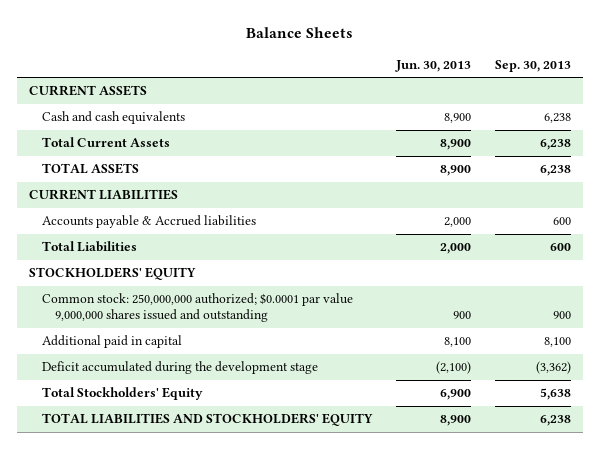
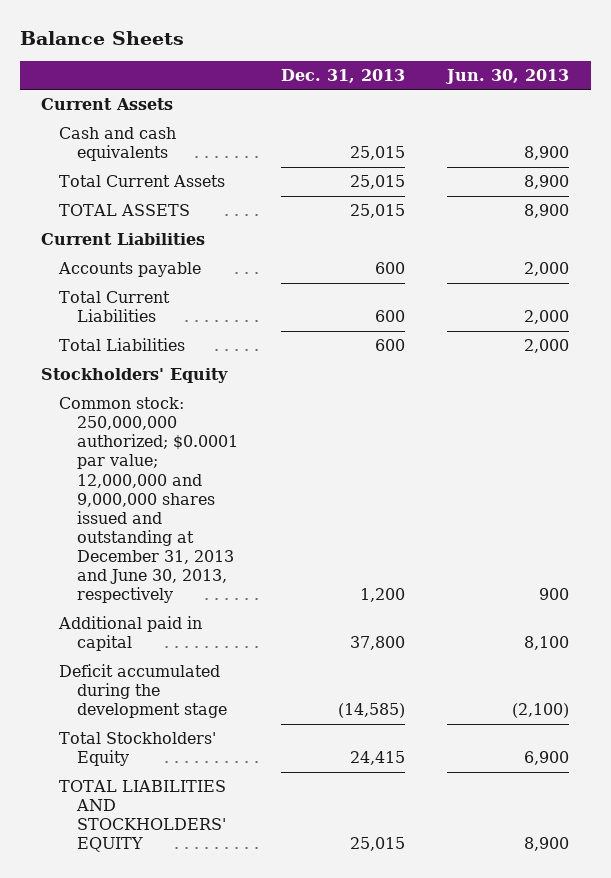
- | Jun. 30, 2013 | Sep. 30, 2013
+ | Dec. 31, 2013 | Jun. 30, 2013
- CURRENT ASSETS
+ Current Assets
- CURRENT LIABILITIES
- Accounts payable & Accrued liabilities | 2,000 | 600
+ Current Liabilities
+ Accounts payable | 600 | 2,000
+ Total Current Liabilities | 600 | 2,000
- STOCKHOLDERS' EQUITY
- Common stock: 250,000,000 authorized; $0.0001 par value 9,000,000 shares issued and outstanding | 900 | 900
+ Stockholders' Equity
+ Common stock: 250,000,000 authorized; $0.0001 par value; 12,000,000 and 9,000,000 shares issued and outstanding at December 31, 2013 and June 30, 2013, respectively | 1,200 | 900

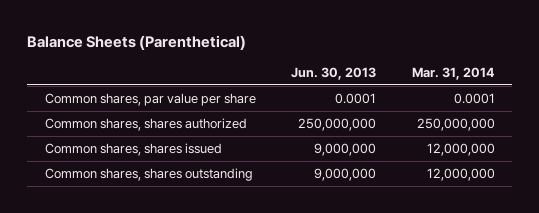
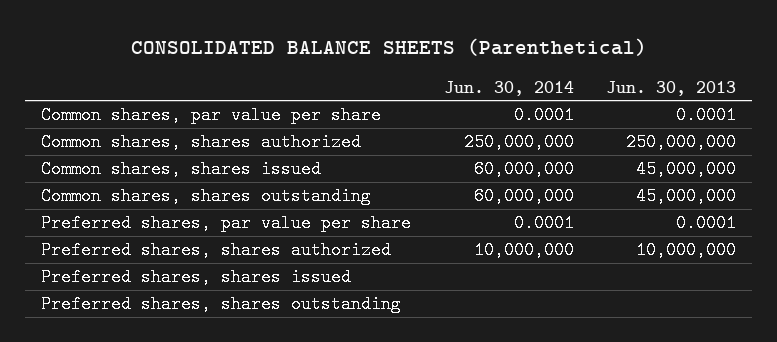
- Balance Sheets (Parenthetical)
+ CONSOLIDATED BALANCE SHEETS (Parenthetical)
- | Jun. 30, 2013 | Mar. 31, 2014
+ | Jun. 30, 2014 | Jun. 30, 2013
- Common shares, shares issued | 9,000,000 | 12,000,000
- Common shares, shares outstanding | 9,000,000 | 12,000,000
+ Common shares, shares issued | 60,000,000 | 45,000,000
+ Common shares, shares outstanding | 60,000,000 | 45,000,000
+ Preferred shares, par value per share | 0.0001 | 0.0001
+ Preferred shares, shares authorized | 10,000,000 | 10,000,000
+ Preferred shares, shares issued
+ Preferred shares, shares outstanding

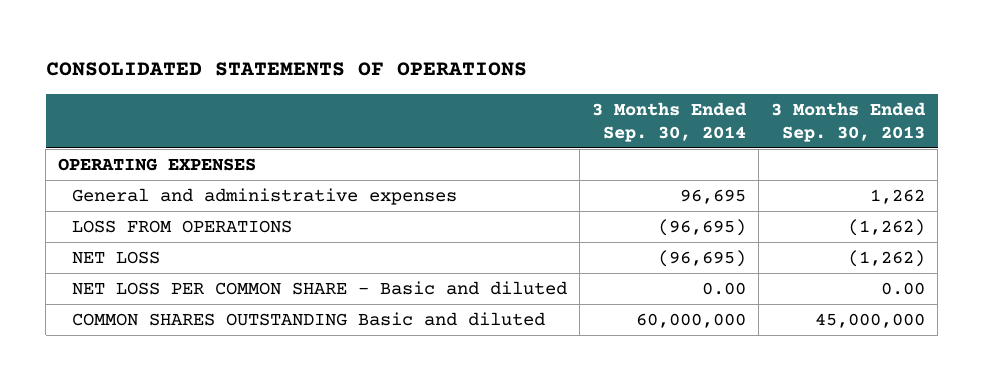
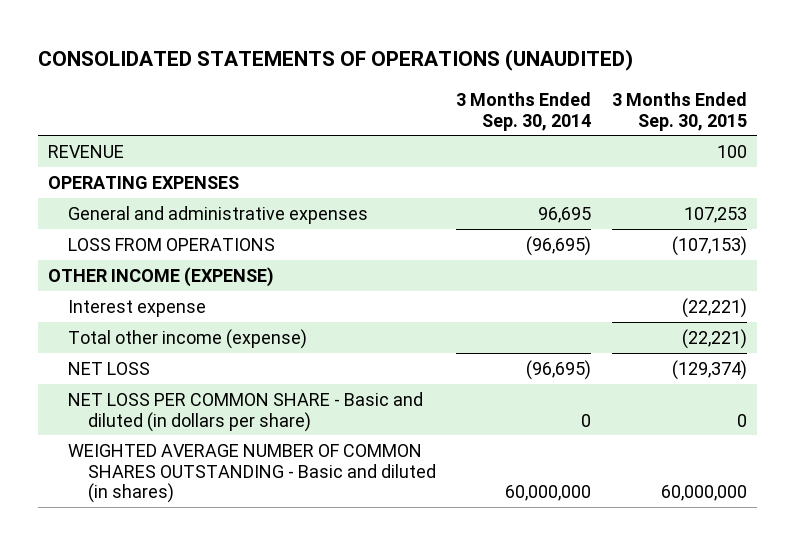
- CONSOLIDATED STATEMENTS OF OPERATIONS
+ CONSOLIDATED STATEMENTS OF OPERATIONS (UNAUDITED)
- | 3 Months Ended Sep. 30, 2014 | 3 Months Ended Sep. 30, 2013
+ | 3 Months Ended Sep. 30, 2014 | 3 Months Ended Sep. 30, 2015
+ REVENUE | | 100
+ OTHER INCOME (EXPENSE)
+ Interest expense | | (22,221)
+ Total other income (expense) | | (22,221)
- NET LOSS PER COMMON SHARE - Basic and diluted | 0.00 | 0.00
- COMMON SHARES OUTSTANDING Basic and diluted | 60,000,000 | 45,000,000
+ NET LOSS PER COMMON SHARE - Basic and diluted (in dollars per share) | 0 | 0
+ WEIGHTED AVERAGE NUMBER OF COMMON SHARES OUTSTANDING - Basic and diluted (in shares) | 60,000,000 | 60,000,000

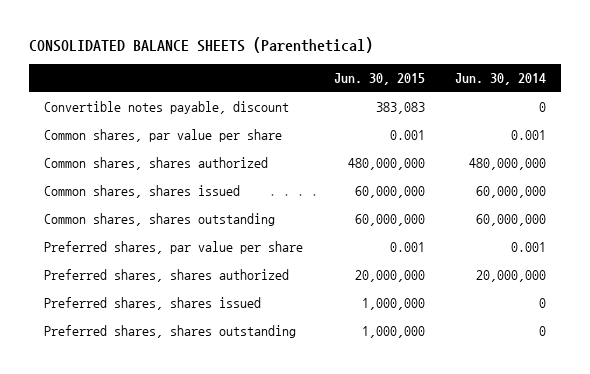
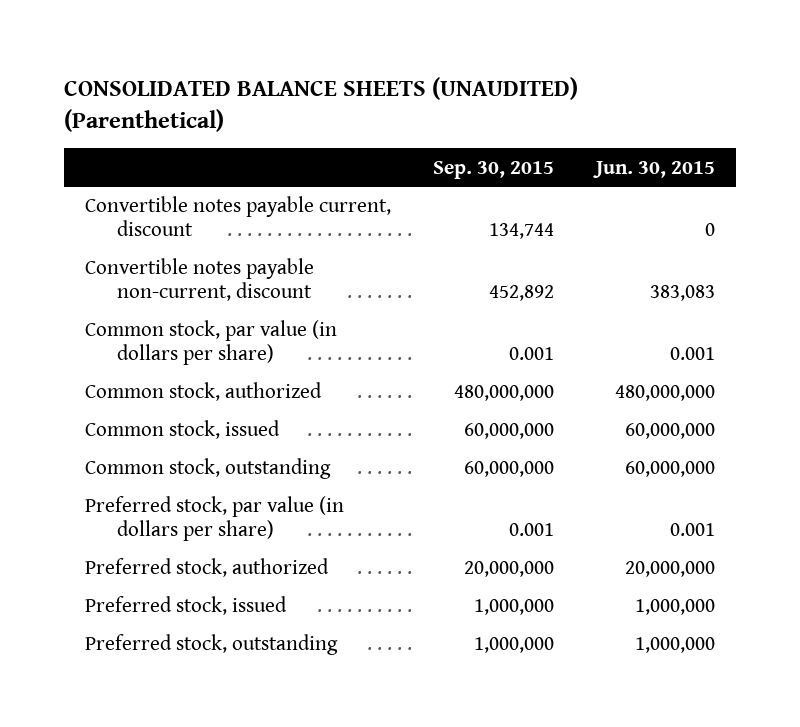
- CONSOLIDATED BALANCE SHEETS (Parenthetical)
+ CONSOLIDATED BALANCE SHEETS (UNAUDITED) (Parenthetical)
- | Jun. 30, 2015 | Jun. 30, 2014
+ | Sep. 30, 2015 | Jun. 30, 2015
- Convertible notes payable, discount | 383,083 | 0
- Common shares, par value per share | 0.001 | 0.001
- Common shares, shares authorized | 480,000,000 | 480,000,000
- Common shares, shares issued | 60,000,000 | 60,000,000
- Common shares, shares outstanding | 60,000,000 | 60,000,000
- Preferred shares, par value per share | 0.001 | 0.001
- Preferred shares, shares authorized | 20,000,000 | 20,000,000
- Preferred shares, shares issued | 1,000,000 | 0
- Preferred shares, shares outstanding | 1,000,000 | 0
+ Convertible notes payable current, discount | 134,744 | 0
+ Convertible notes payable non-current, discount | 452,892 | 383,083
+ Common stock, par value (in dollars per share) | 0.001 | 0.001
+ Common stock, authorized | 480,000,000 | 480,000,000
+ Common stock, issued | 60,000,000 | 60,000,000
+ Common stock, outstanding | 60,000,000 | 60,000,000
+ Preferred stock, par value (in dollars per share) | 0.001 | 0.001
+ Preferred stock, authorized | 20,000,000 | 20,000,000
+ Preferred stock, issued | 1,000,000 | 1,000,000
+ Preferred stock, outstanding | 1,000,000 | 1,000,000

